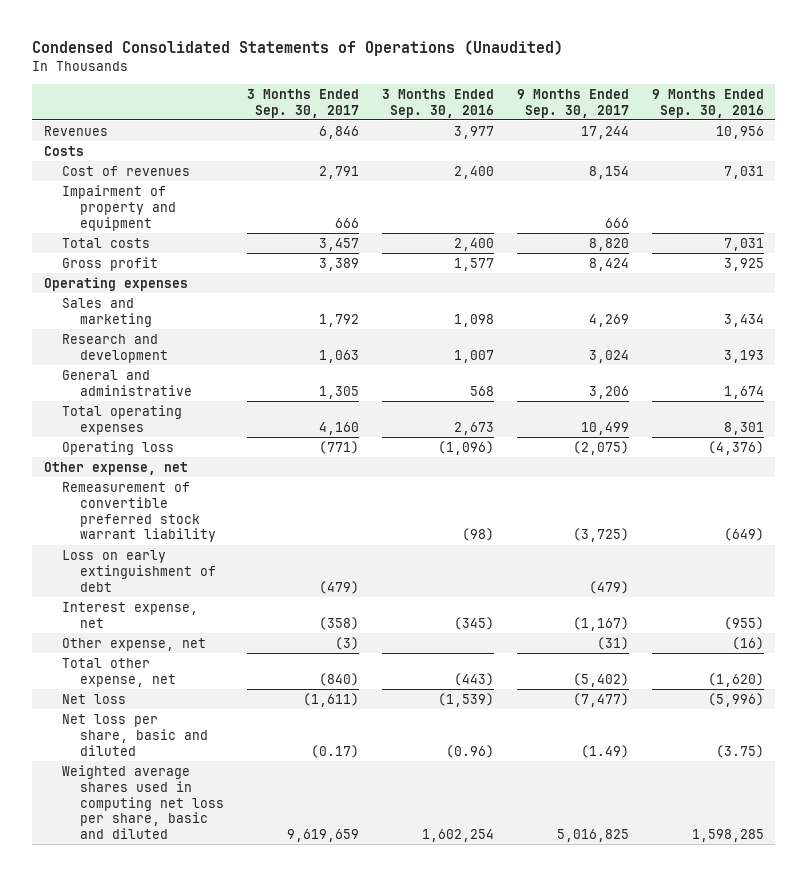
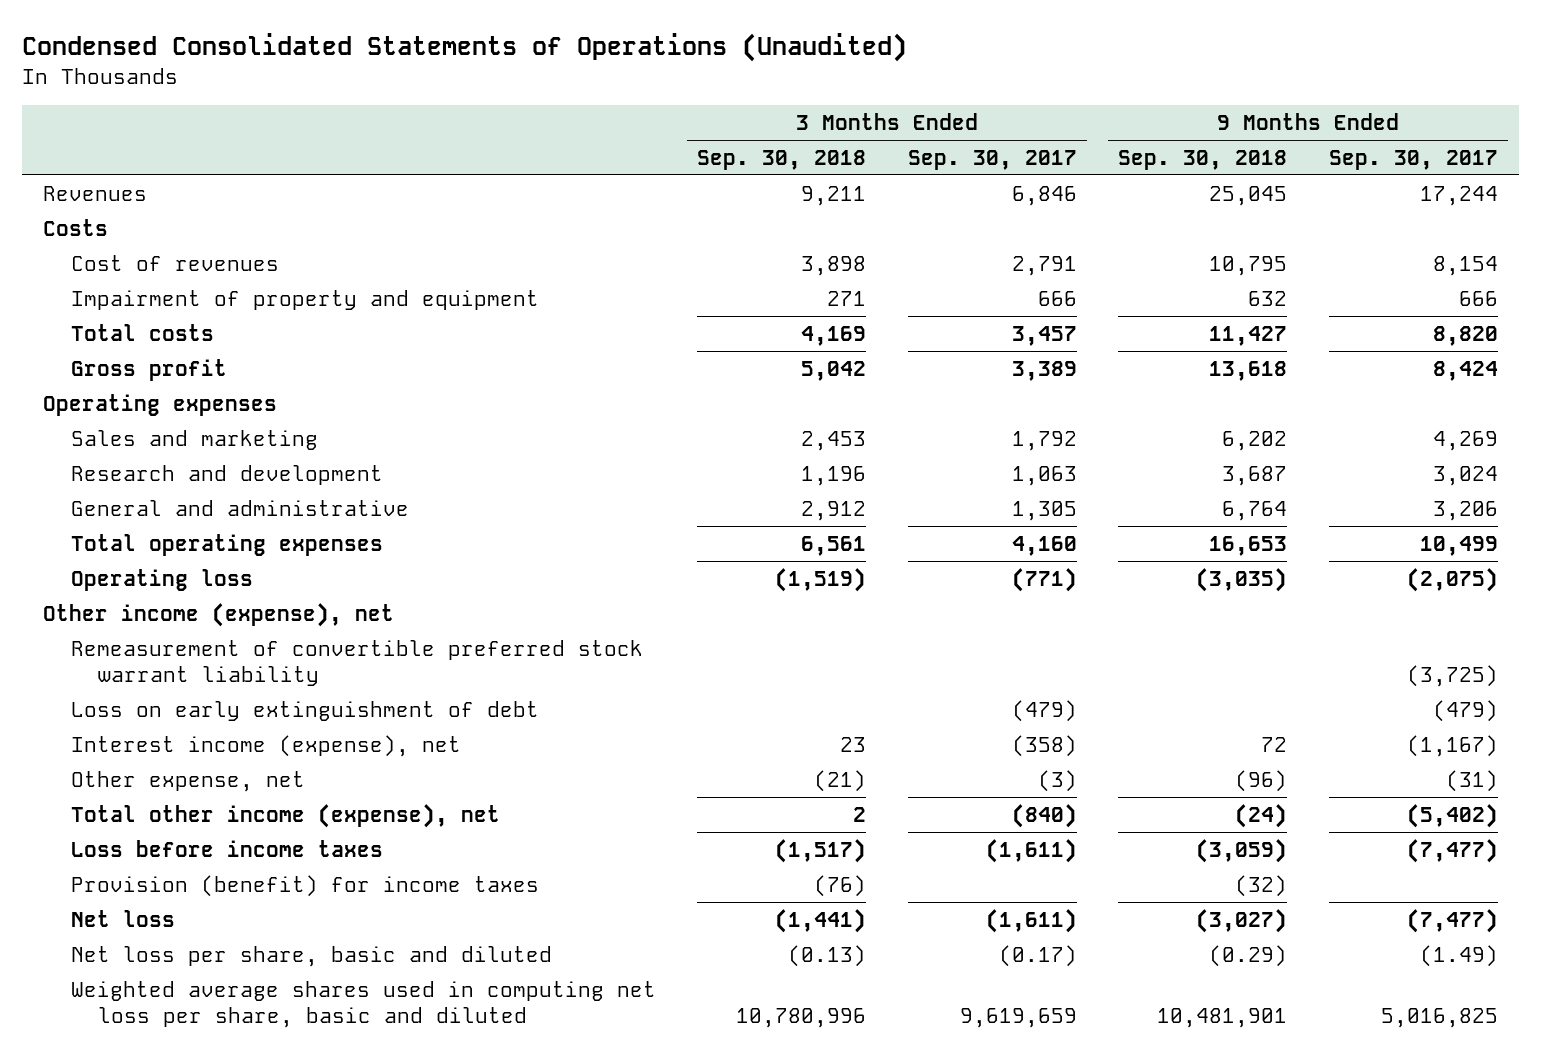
- | 3 Months Ended Sep. 30, 2017 | 3 Months Ended Sep. 30, 2016 | 9 Months Ended Sep. 30, 2017 | 9 Months Ended Sep. 30, 2016
+ | 3 Months Ended Sep. 30, 2018 | 3 Months Ended Sep. 30, 2017 | 9 Months Ended Sep. 30, 2018 | 9 Months Ended Sep. 30, 2017
- Other expense, net
+ Other income (expense), net
- Interest expense, net | (358) | (345) | (1,167) | (955)
+ Interest income (expense), net | 23 | (358) | 72 | (1,167)
- Total other expense, net | (840) | (443) | (5,402) | (1,620)
+ Total other income (expense), net | 2 | (840) | (24) | (5,402)
+ Loss before income taxes | (1,517) | (1,611) | (3,059) | (7,477)
+ Provision (benefit) for income taxes | (76) | | (32) |

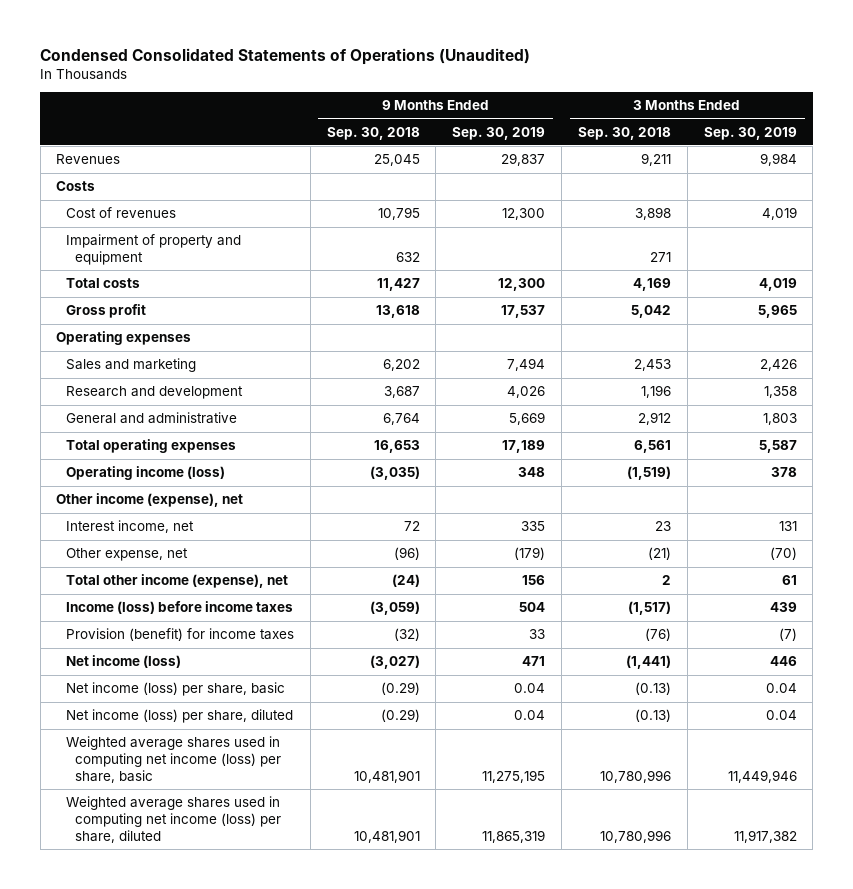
- | 3 Months Ended Sep. 30, 2018 | 3 Months Ended Sep. 30, 2017 | 9 Months Ended Sep. 30, 2018 | 9 Months Ended Sep. 30, 2017
+ | 9 Months Ended Sep. 30, 2018 | 9 Months Ended Sep. 30, 2019 | 3 Months Ended Sep. 30, 2018 | 3 Months Ended Sep. 30, 2019
- Operating loss | (1,519) | (771) | (3,035) | (2,075)
+ Operating income (loss) | (3,035) | 348 | (1,519) | 378
- Remeasurement of convertible preferred stock warrant liability | | | | (3,725)
- Loss on early extinguishment of debt | | (479) | | (479)
- Interest income (expense), net | 23 | (358) | 72 | (1,167)
+ Interest income, net | 72 | 335 | 23 | 131
- Loss before income taxes | (1,517) | (1,611) | (3,059) | (7,477)
+ Income (loss) before income taxes | (3,059) | 504 | (1,517) | 439
- Net loss | (1,441) | (1,611) | (3,027) | (7,477)
- Net loss per share, basic and diluted | (0.13) | (0.17) | (0.29) | (1.49)
- Weighted average shares used in computing net loss per share, basic and diluted | 10,780,996 | 9,619,659 | 10,481,901 | 5,016,825
+ Net income (loss) | (3,027) | 471 | (1,441) | 446
+ Net income (loss) per share, basic | (0.29) | 0.04 | (0.13) | 0.04
+ Net income (loss) per share, diluted | (0.29) | 0.04 | (0.13) | 0.04
+ Weighted average shares used in computing net income (loss) per share, basic | 10,481,901 | 11,275,195 | 10,780,996 | 11,449,946
+ Weighted average shares used in computing net income (loss) per share, diluted | 10,481,901 | 11,865,319 | 10,780,996 | 11,917,382

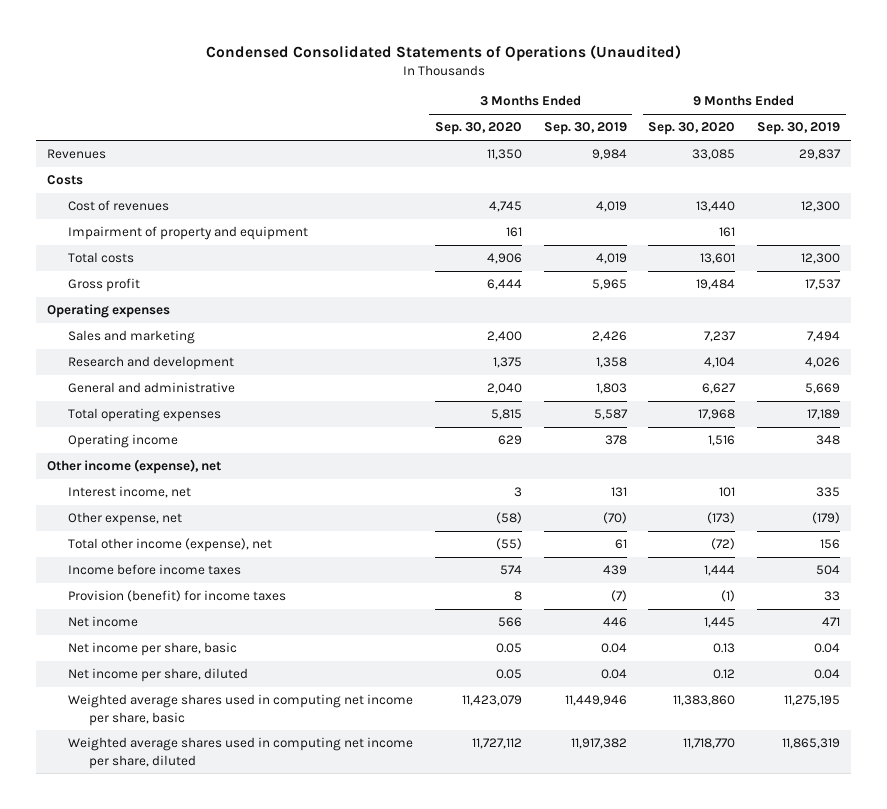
- | 9 Months Ended Sep. 30, 2018 | 9 Months Ended Sep. 30, 2019 | 3 Months Ended Sep. 30, 2018 | 3 Months Ended Sep. 30, 2019
+ | 3 Months Ended Sep. 30, 2020 | 3 Months Ended Sep. 30, 2019 | 9 Months Ended Sep. 30, 2020 | 9 Months Ended Sep. 30, 2019
- Operating income (loss) | (3,035) | 348 | (1,519) | 378
+ Operating income | 629 | 378 | 1,516 | 348
- Income (loss) before income taxes | (3,059) | 504 | (1,517) | 439
+ Income before income taxes | 574 | 439 | 1,444 | 504
- Net income (loss) | (3,027) | 471 | (1,441) | 446
- Net income (loss) per share, basic | (0.29) | 0.04 | (0.13) | 0.04
- Net income (loss) per share, diluted | (0.29) | 0.04 | (0.13) | 0.04
- Weighted average shares used in computing net income (loss) per share, basic | 10,481,901 | 11,275,195 | 10,780,996 | 11,449,946
- Weighted average shares used in computing net income (loss) per share, diluted | 10,481,901 | 11,865,319 | 10,780,996 | 11,917,382
+ Net income | 566 | 446 | 1,445 | 471
+ Net income per share, basic | 0.05 | 0.04 | 0.13 | 0.04
+ Net income per share, diluted | 0.05 | 0.04 | 0.12 | 0.04
+ Weighted average shares used in computing net income per share, basic | 11,423,079 | 11,449,946 | 11,383,860 | 11,275,195
+ Weighted average shares used in computing net income per share, diluted | 11,727,112 | 11,917,382 | 11,718,770 | 11,865,319

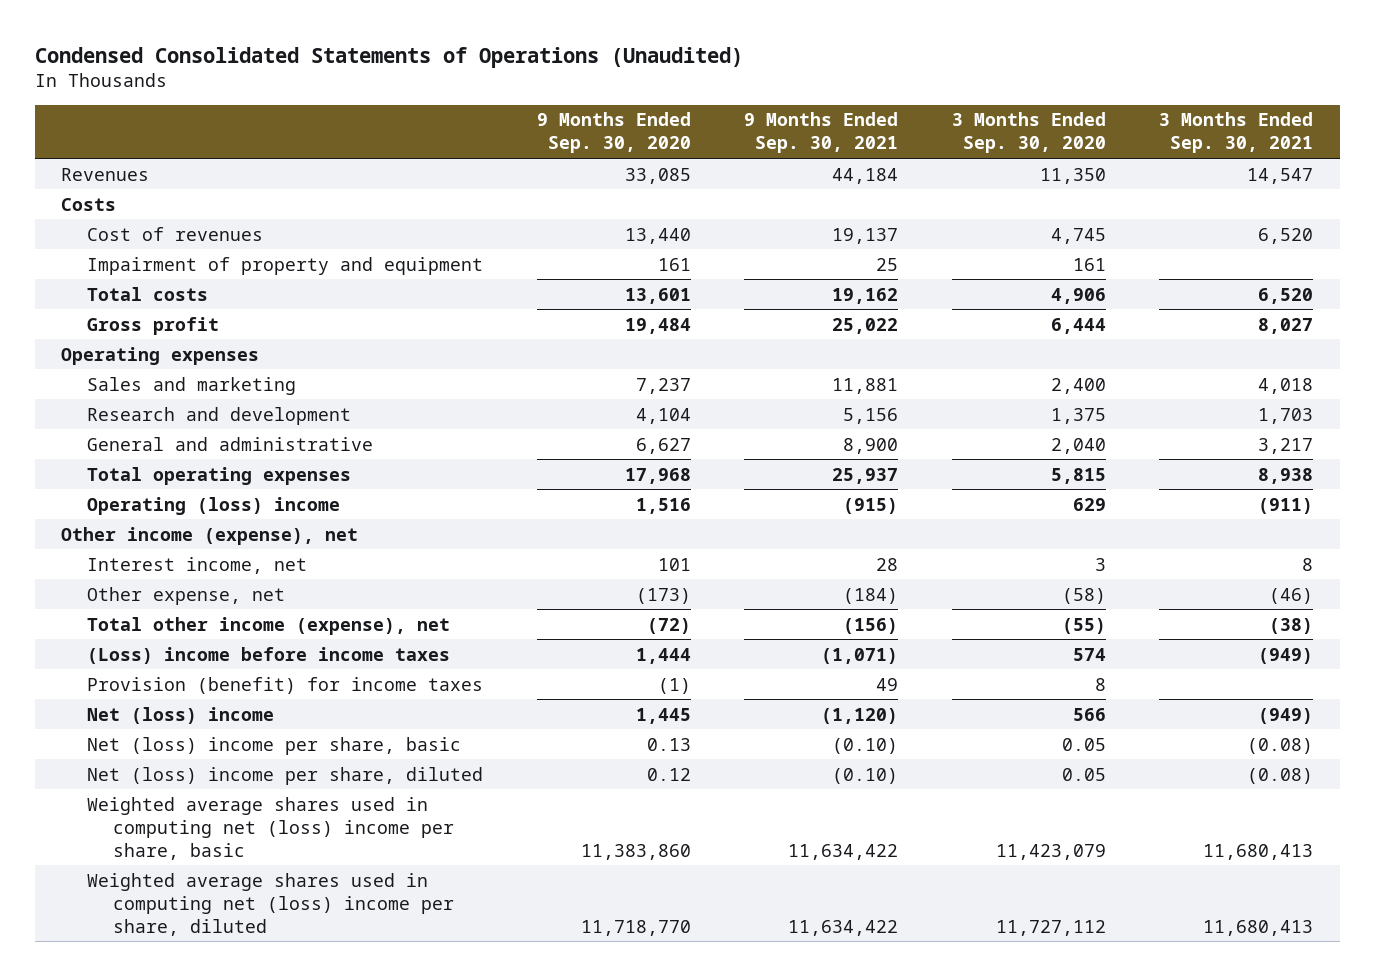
- | 3 Months Ended Sep. 30, 2020 | 3 Months Ended Sep. 30, 2019 | 9 Months Ended Sep. 30, 2020 | 9 Months Ended Sep. 30, 2019
+ | 9 Months Ended Sep. 30, 2020 | 9 Months Ended Sep. 30, 2021 | 3 Months Ended Sep. 30, 2020 | 3 Months Ended Sep. 30, 2021
- Operating income | 629 | 378 | 1,516 | 348
+ Operating (loss) income | 1,516 | (915) | 629 | (911)
- Income before income taxes | 574 | 439 | 1,444 | 504
+ (Loss) income before income taxes | 1,444 | (1,071) | 574 | (949)
- Net income | 566 | 446 | 1,445 | 471
- Net income per share, basic | 0.05 | 0.04 | 0.13 | 0.04
- Net income per share, diluted | 0.05 | 0.04 | 0.12 | 0.04
- Weighted average shares used in computing net income per share, basic | 11,423,079 | 11,449,946 | 11,383,860 | 11,275,195
- Weighted average shares used in computing net income per share, diluted | 11,727,112 | 11,917,382 | 11,718,770 | 11,865,319
+ Net (loss) income | 1,445 | (1,120) | 566 | (949)
+ Net (loss) income per share, basic | 0.13 | (0.10) | 0.05 | (0.08)
+ Net (loss) income per share, diluted | 0.12 | (0.10) | 0.05 | (0.08)
+ Weighted average shares used in computing net (loss) income per share, basic | 11,383,860 | 11,634,422 | 11,423,079 | 11,680,413
+ Weighted average shares used in computing net (loss) income per share, diluted | 11,718,770 | 11,634,422 | 11,727,112 | 11,680,413

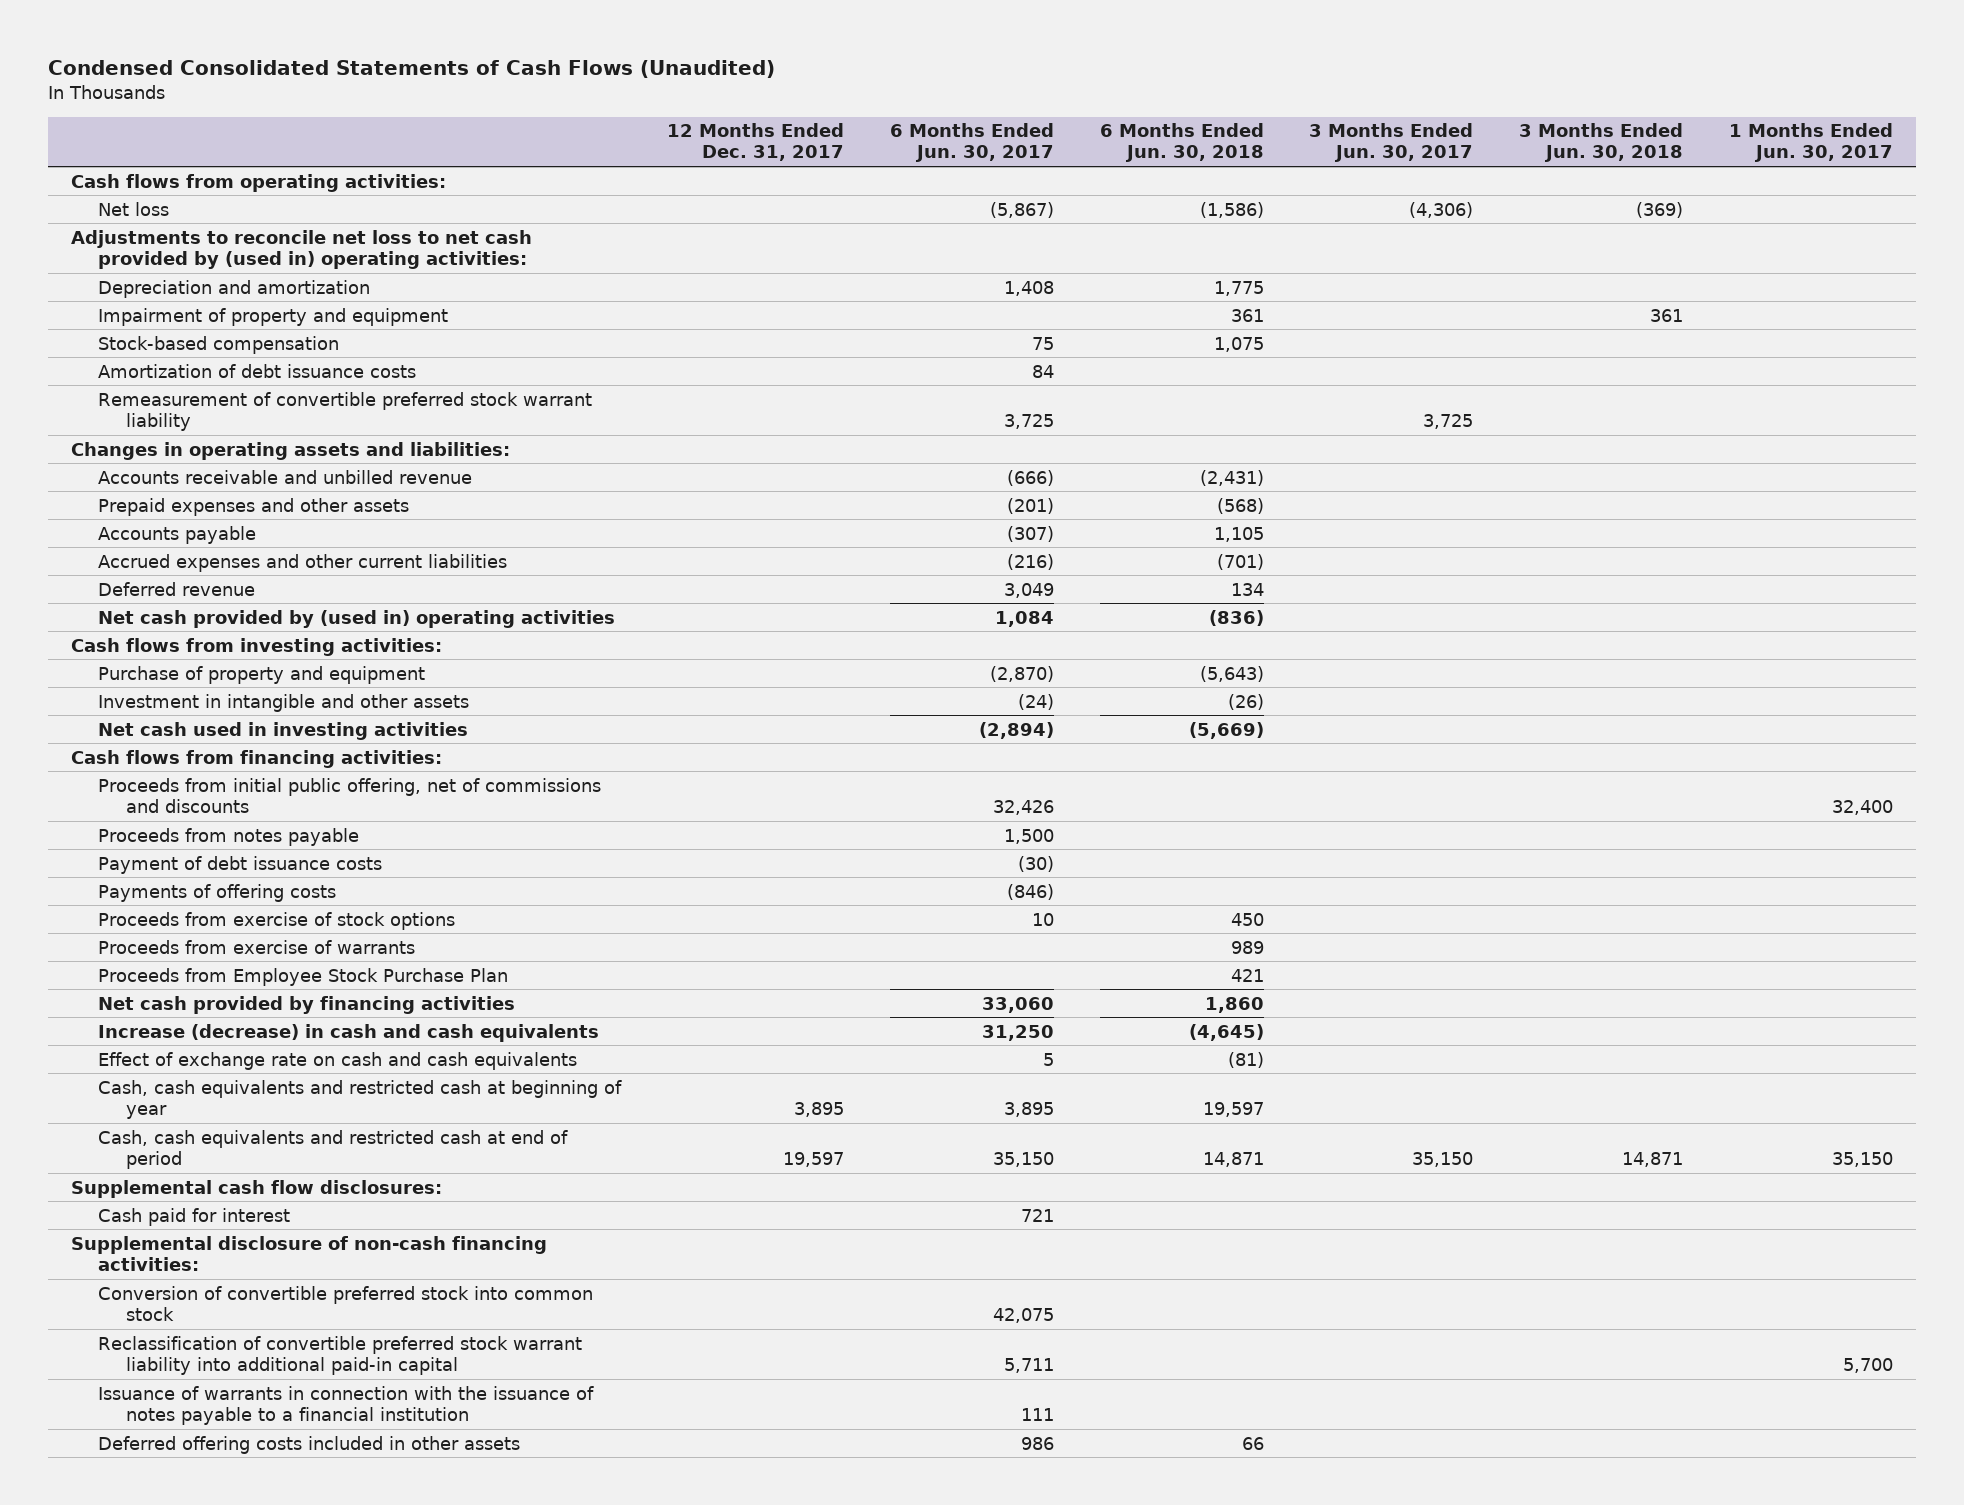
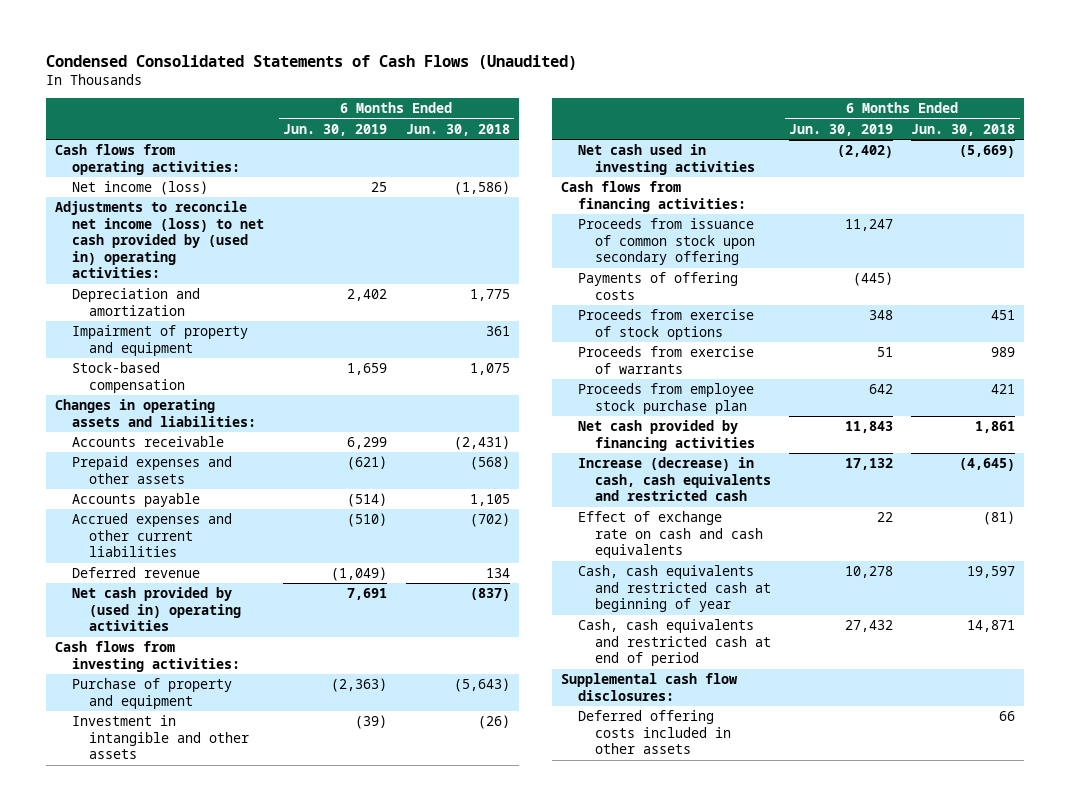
- | 12 Months Ended Dec. 31, 2017 | 6 Months Ended Jun. 30, 2017 | 6 Months Ended Jun. 30, 2018 | 3 Months Ended Jun. 30, 2017 | 3 Months Ended Jun. 30, 2018 | 1 Months Ended Jun. 30, 2017
+ | 6 Months Ended Jun. 30, 2019 | 6 Months Ended Jun. 30, 2018
- Net loss | | (5,867) | (1,586) | (4,306) | (369) |
- Adjustments to reconcile net loss to net cash provided by (used in) operating activities:
+ Net income (loss) | 25 | (1,586)
+ Adjustments to reconcile net income (loss) to net cash provided by (used in) operating activities:
- Amortization of debt issuance costs | | 84 | | | |
- Remeasurement of convertible preferred stock warrant liability | | 3,725 | | 3,725 | |
- Accounts receivable and unbilled revenue | | (666) | (2,431) | | |
+ Accounts receivable | 6,299 | (2,431)
- Accrued expenses and other current liabilities | | (216) | (701) | | |
+ Accrued expenses and other current liabilities | (510) | (702)
- Net cash provided by (used in) operating activities | | 1,084 | (836) | | |
+ Net cash provided by (used in) operating activities | 7,691 | (837)
- Proceeds from initial public offering, net of commissions and discounts | | 32,426 | | | | 32,400
- Proceeds from notes payable | | 1,500 | | | |
- Payment of debt issuance costs | | (30) | | | |
+ Proceeds from issuance of common stock upon secondary offering | 11,247 |
- Proceeds from exercise of stock options | | 10 | 450 | | |
+ Proceeds from exercise of stock options | 348 | 451
- Proceeds from Employee Stock Purchase Plan | | | 421 | | |
- Net cash provided by financing activities | | 33,060 | 1,860 | | |
- Increase (decrease) in cash and cash equivalents | | 31,250 | (4,645) | | |
+ Proceeds from employee stock purchase plan | 642 | 421
+ Net cash provided by financing activities | 11,843 | 1,861
+ Increase (decrease) in cash, cash equivalents and restricted cash | 17,132 | (4,645)
- Cash paid for interest | | 721 | | | |
- Supplemental disclosure of non-cash financing activities:
- Conversion of convertible preferred stock into common stock | | 42,075 | | | |
- Reclassification of convertible preferred stock warrant liability into additional paid-in capital | | 5,711 | | | | 5,700
- Issuance of warrants in connection with the issuance of notes payable to a financial institution | | 111 | | | |

